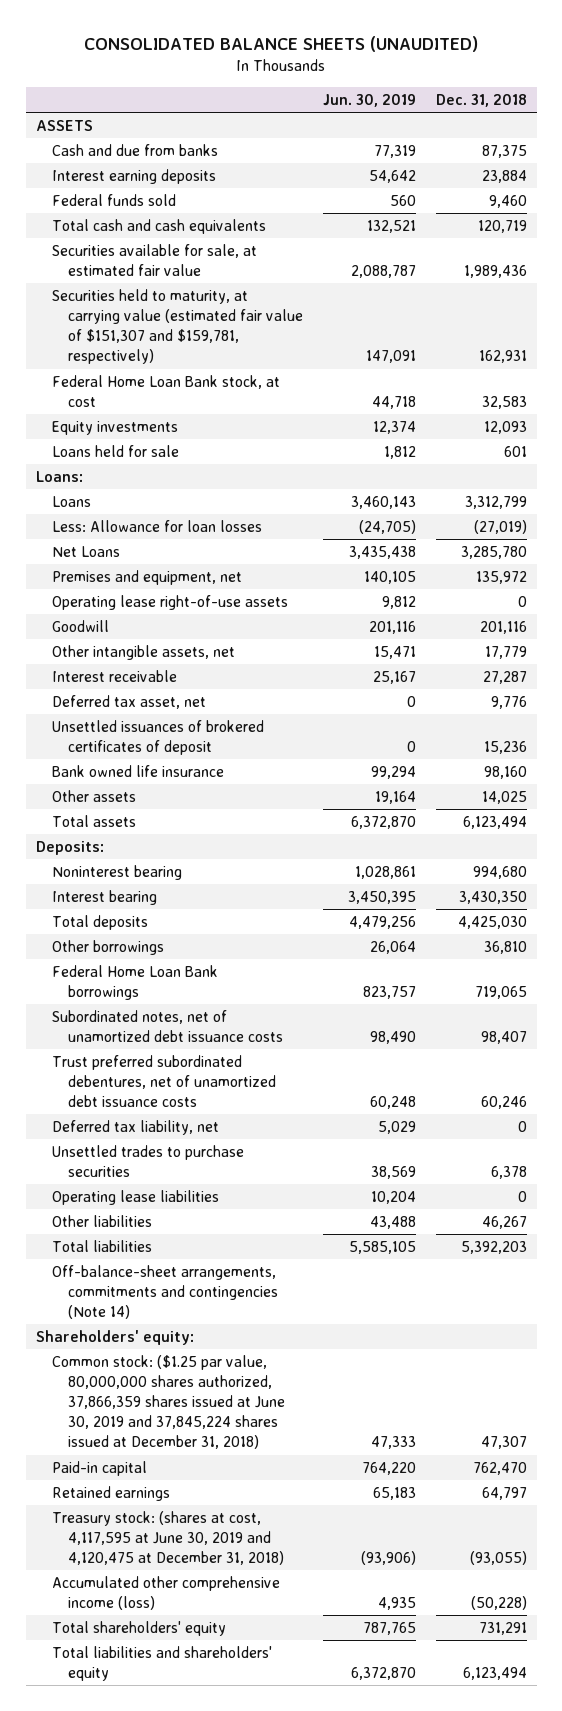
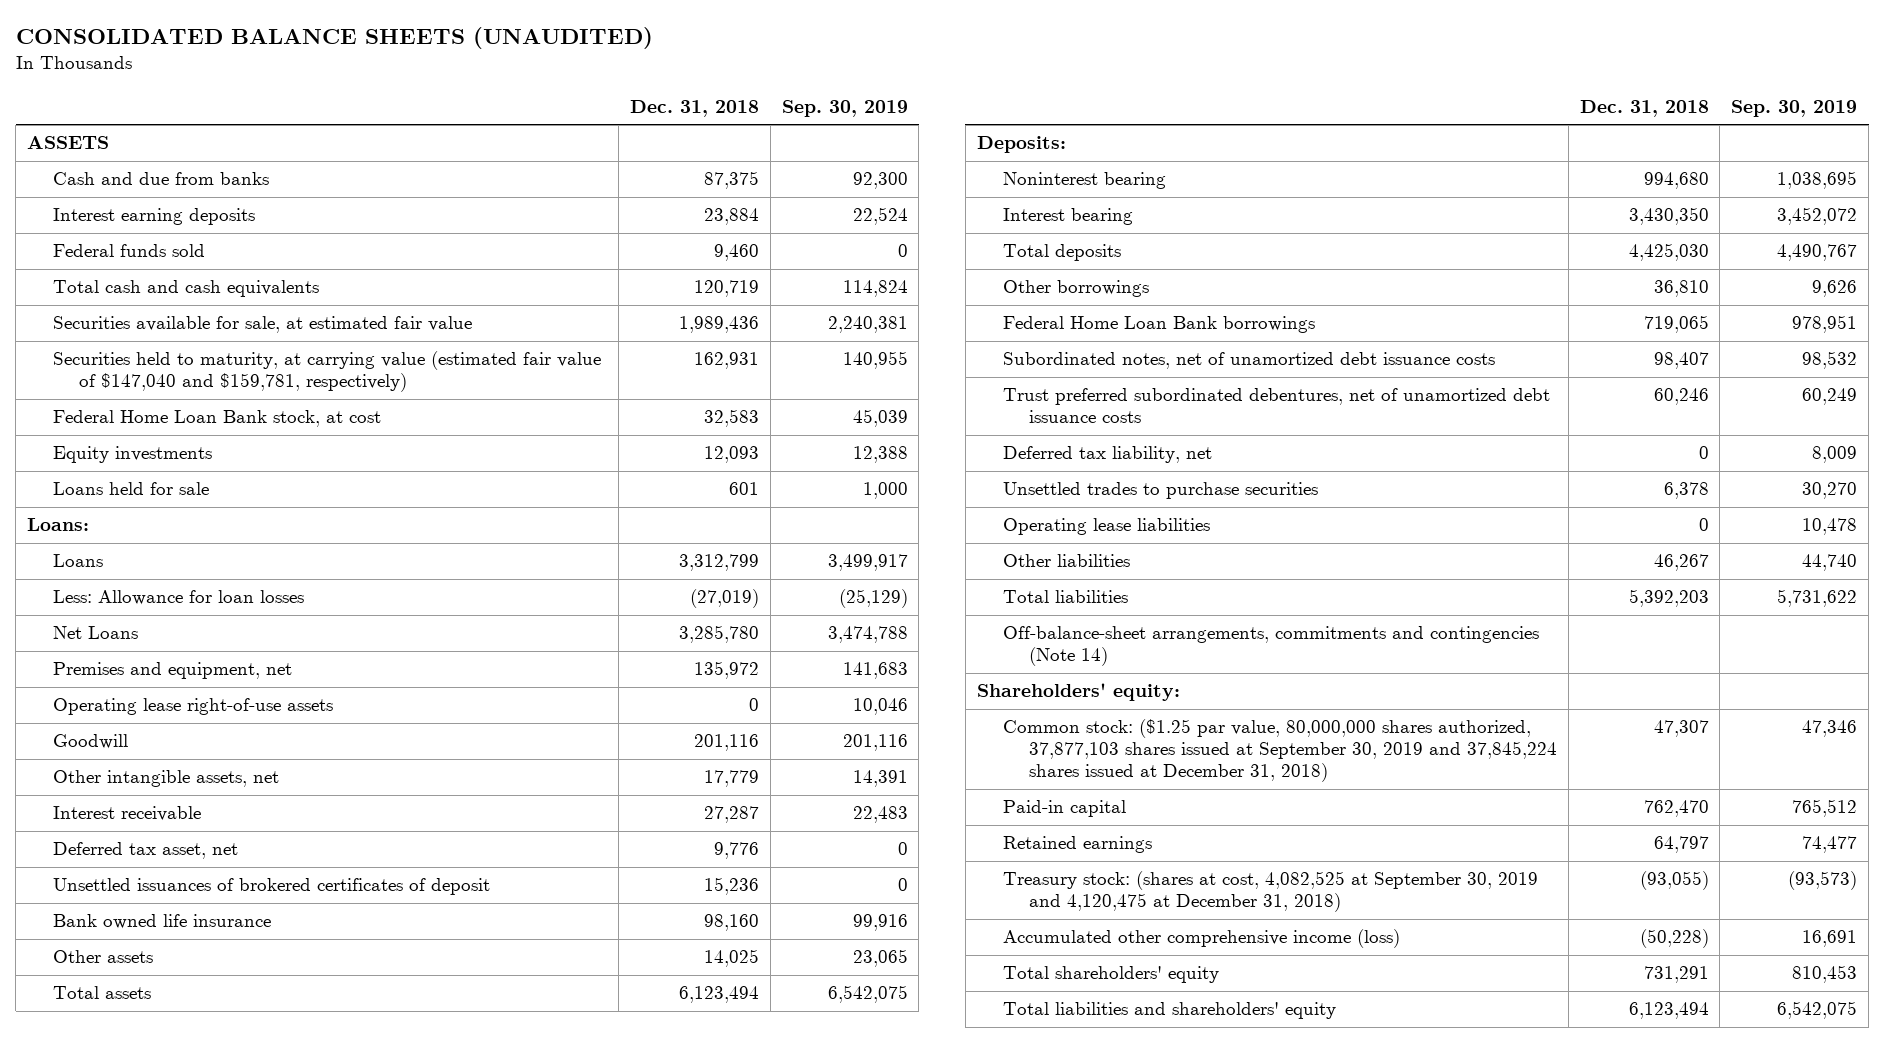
- | Jun. 30, 2019 | Dec. 31, 2018
+ | Dec. 31, 2018 | Sep. 30, 2019
- Securities held to maturity, at carrying value (estimated fair value of $151,307 and $159,781, respectively) | 147,091 | 162,931
+ Securities held to maturity, at carrying value (estimated fair value of $147,040 and $159,781, respectively) | 162,931 | 140,955
- Common stock: ($1.25 par value, 80,000,000 shares authorized, 37,866,359 shares issued at June 30, 2019 and 37,845,224 shares issued at December 31, 2018) | 47,333 | 47,307
+ Common stock: ($1.25 par value, 80,000,000 shares authorized, 37,877,103 shares issued at September 30, 2019 and 37,845,224 shares issued at December 31, 2018) | 47,307 | 47,346
- Treasury stock: (shares at cost, 4,117,595 at June 30, 2019 and 4,120,475 at December 31, 2018) | (93,906) | (93,055)
+ Treasury stock: (shares at cost, 4,082,525 at September 30, 2019 and 4,120,475 at December 31, 2018) | (93,055) | (93,573)

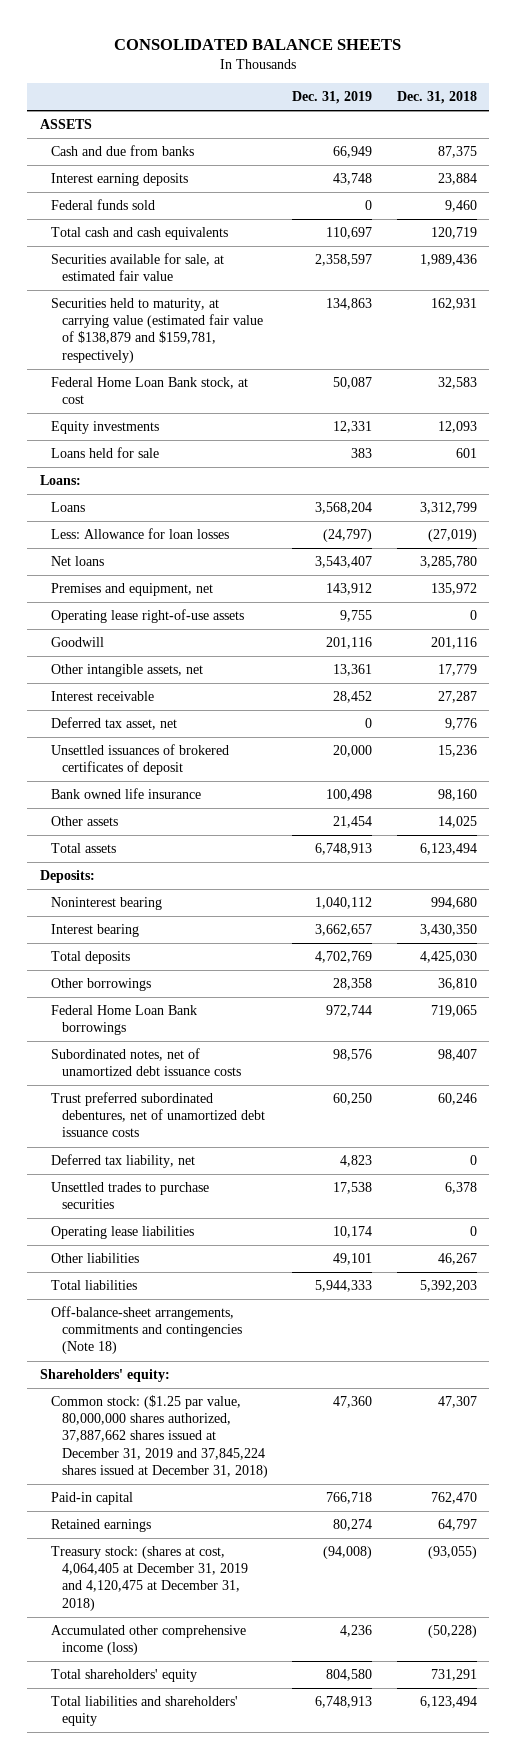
- CONSOLIDATED BALANCE SHEETS (UNAUDITED)
+ CONSOLIDATED BALANCE SHEETS
- | Dec. 31, 2018 | Sep. 30, 2019
+ | Dec. 31, 2019 | Dec. 31, 2018
- Securities held to maturity, at carrying value (estimated fair value of $147,040 and $159,781, respectively) | 162,931 | 140,955
+ Securities held to maturity, at carrying value (estimated fair value of $138,879 and $159,781, respectively) | 134,863 | 162,931
- Net Loans | 3,285,780 | 3,474,788
+ Net loans | 3,543,407 | 3,285,780
- Off-balance-sheet arrangements, commitments and contingencies (Note 14)
+ Off-balance-sheet arrangements, commitments and contingencies (Note 18)
- Common stock: ($1.25 par value, 80,000,000 shares authorized, 37,877,103 shares issued at September 30, 2019 and 37,845,224 shares issued at December 31, 2018) | 47,307 | 47,346
+ Common stock: ($1.25 par value, 80,000,000 shares authorized, 37,887,662 shares issued at December 31, 2019 and 37,845,224 shares issued at December 31, 2018) | 47,360 | 47,307
- Treasury stock: (shares at cost, 4,082,525 at September 30, 2019 and 4,120,475 at December 31, 2018) | (93,055) | (93,573)
+ Treasury stock: (shares at cost, 4,064,405 at December 31, 2019 and 4,120,475 at December 31, 2018) | (94,008) | (93,055)

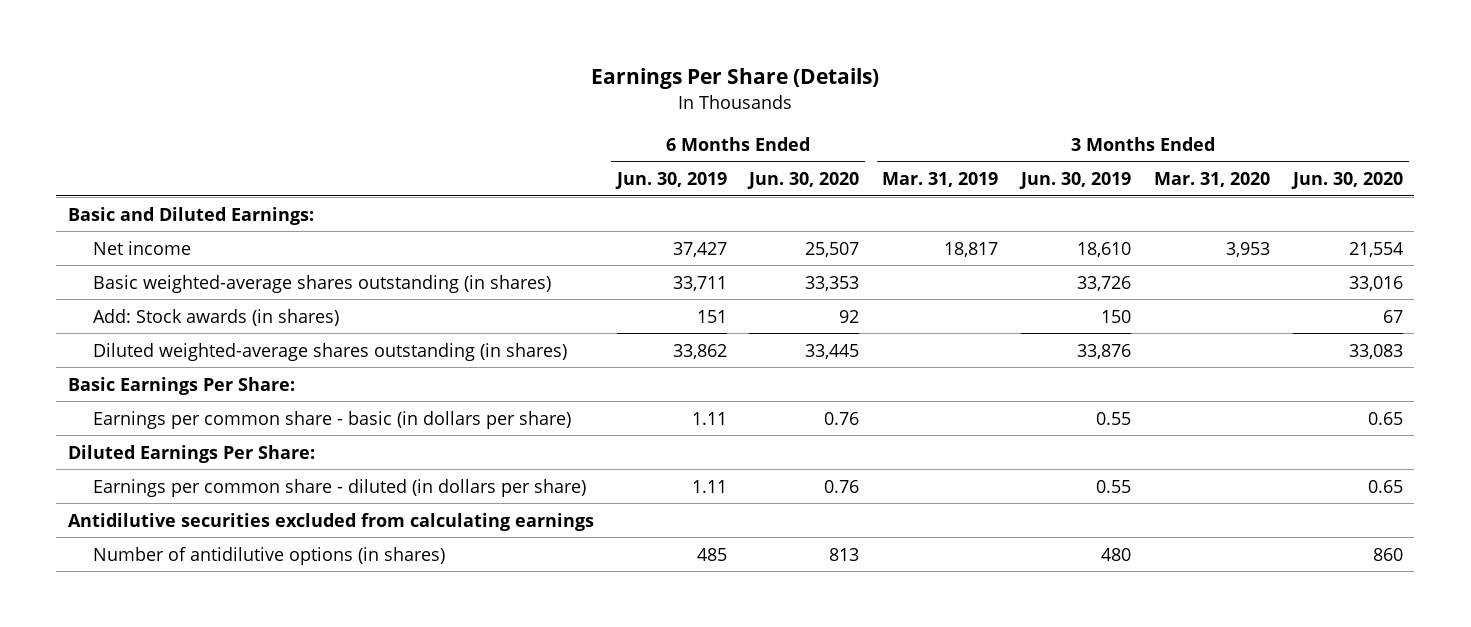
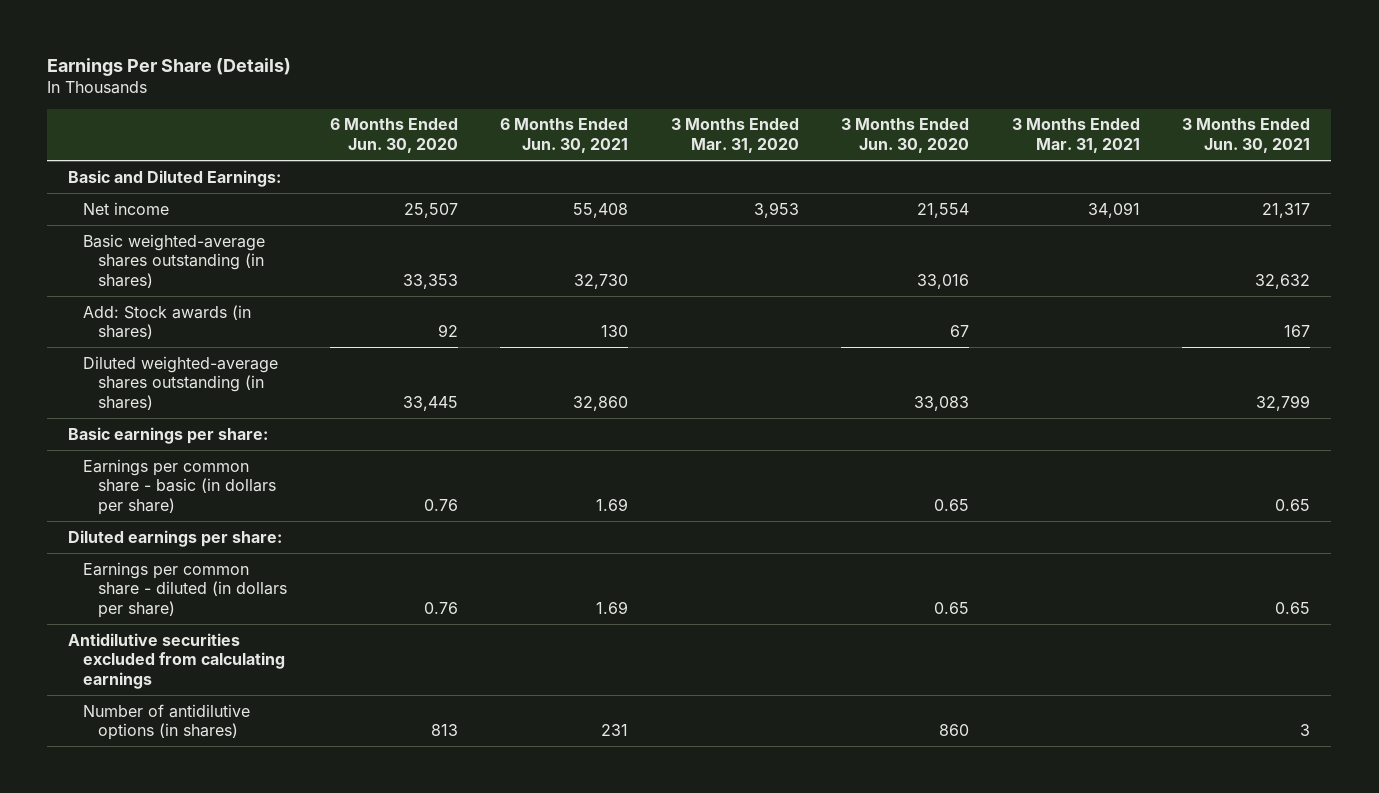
- | 6 Months Ended Jun. 30, 2019 | 6 Months Ended Jun. 30, 2020 | 3 Months Ended Mar. 31, 2019 | 3 Months Ended Jun. 30, 2019 | 3 Months Ended Mar. 31, 2020 | 3 Months Ended Jun. 30, 2020
+ | 6 Months Ended Jun. 30, 2020 | 6 Months Ended Jun. 30, 2021 | 3 Months Ended Mar. 31, 2020 | 3 Months Ended Jun. 30, 2020 | 3 Months Ended Mar. 31, 2021 | 3 Months Ended Jun. 30, 2021
- Basic Earnings Per Share:
+ Basic earnings per share:
- Diluted Earnings Per Share:
+ Diluted earnings per share:

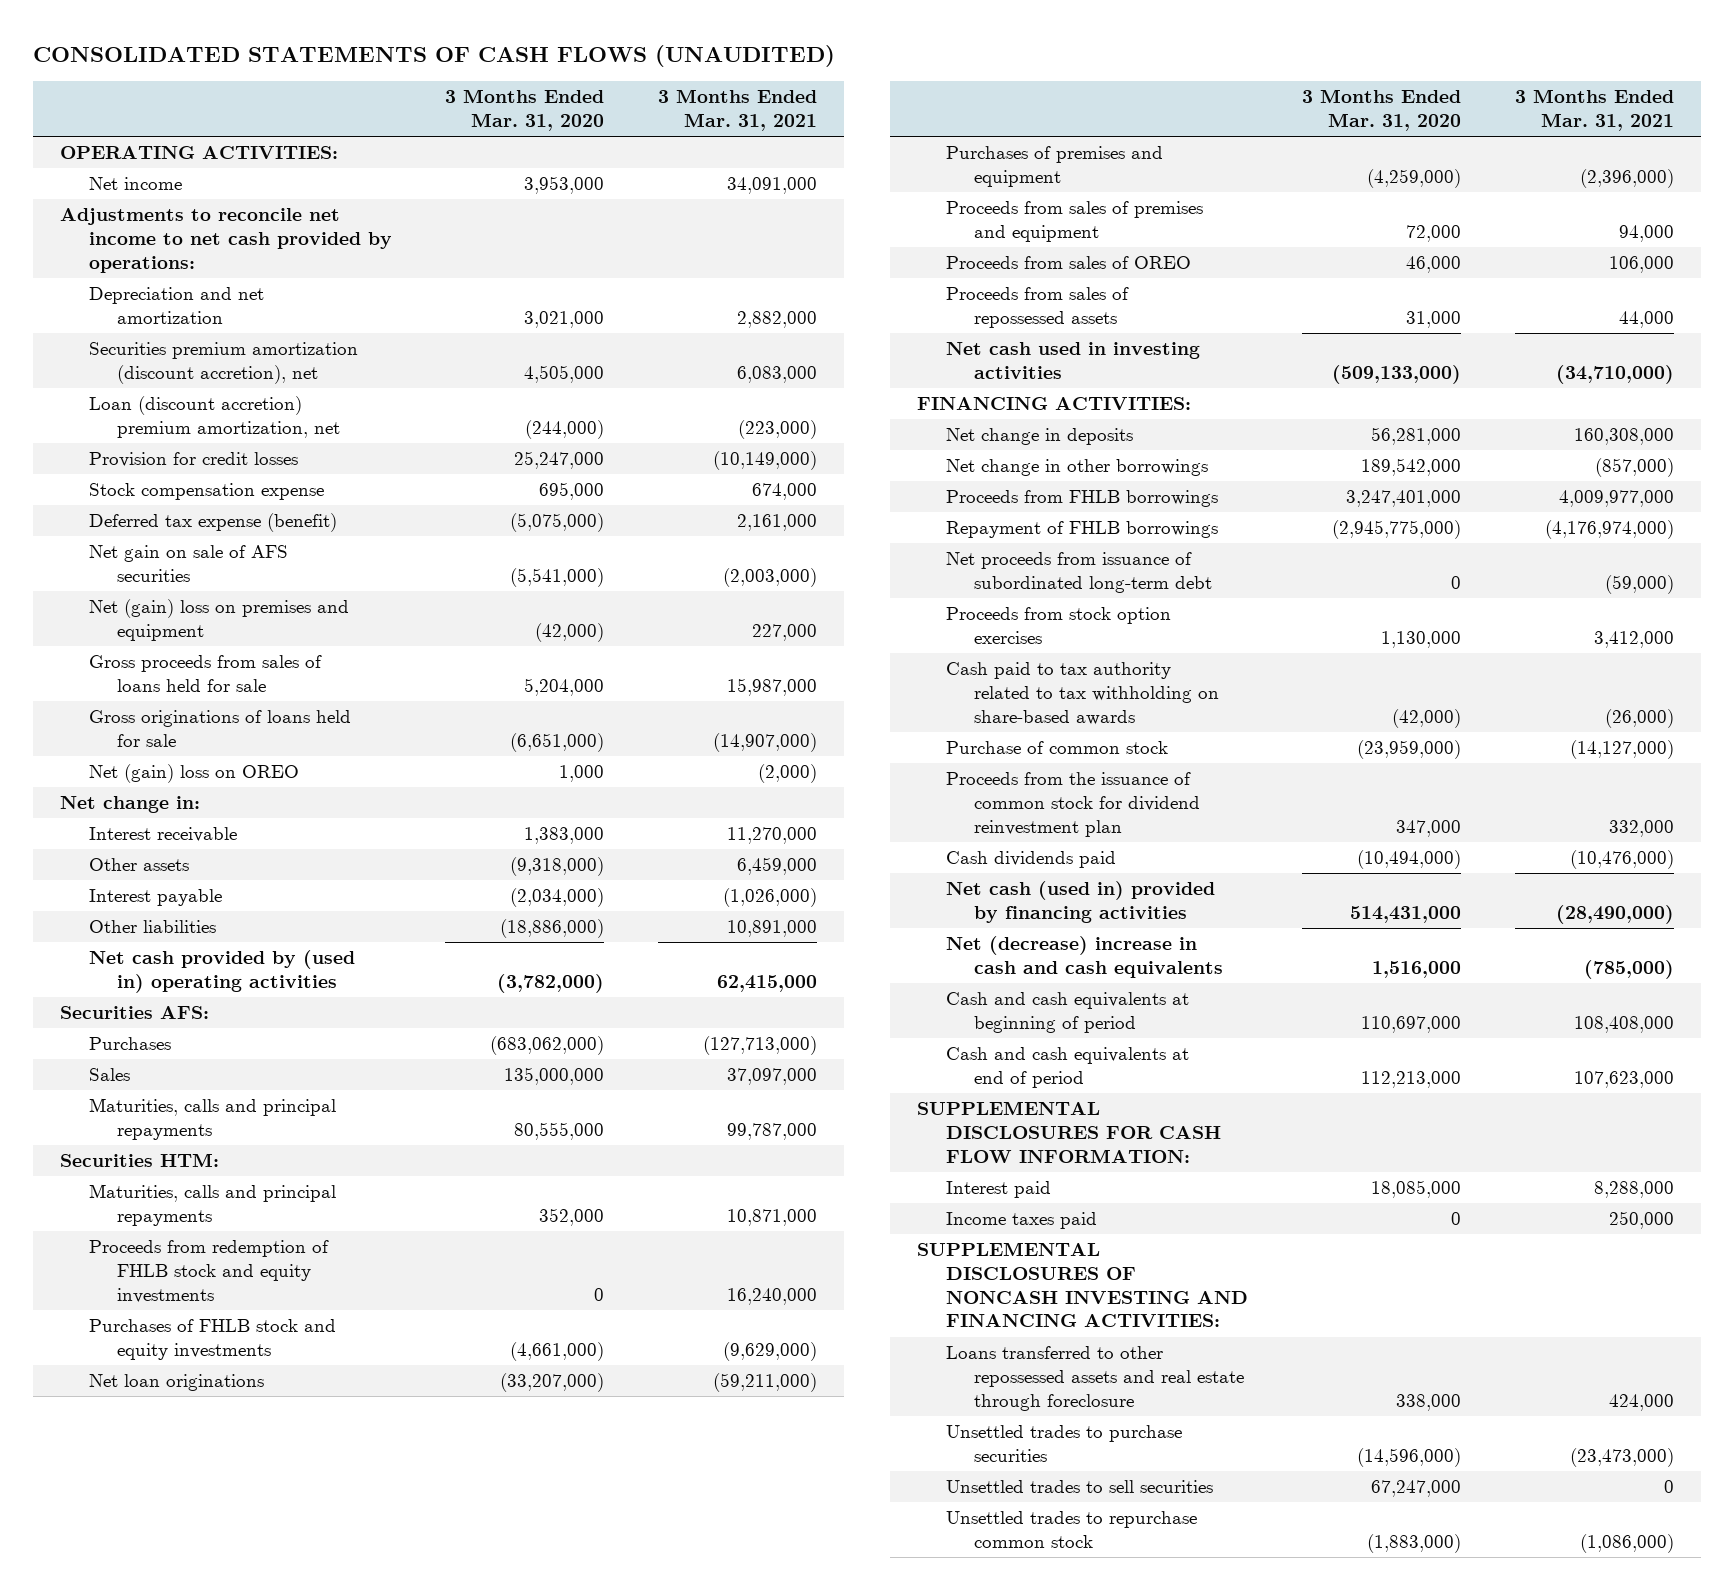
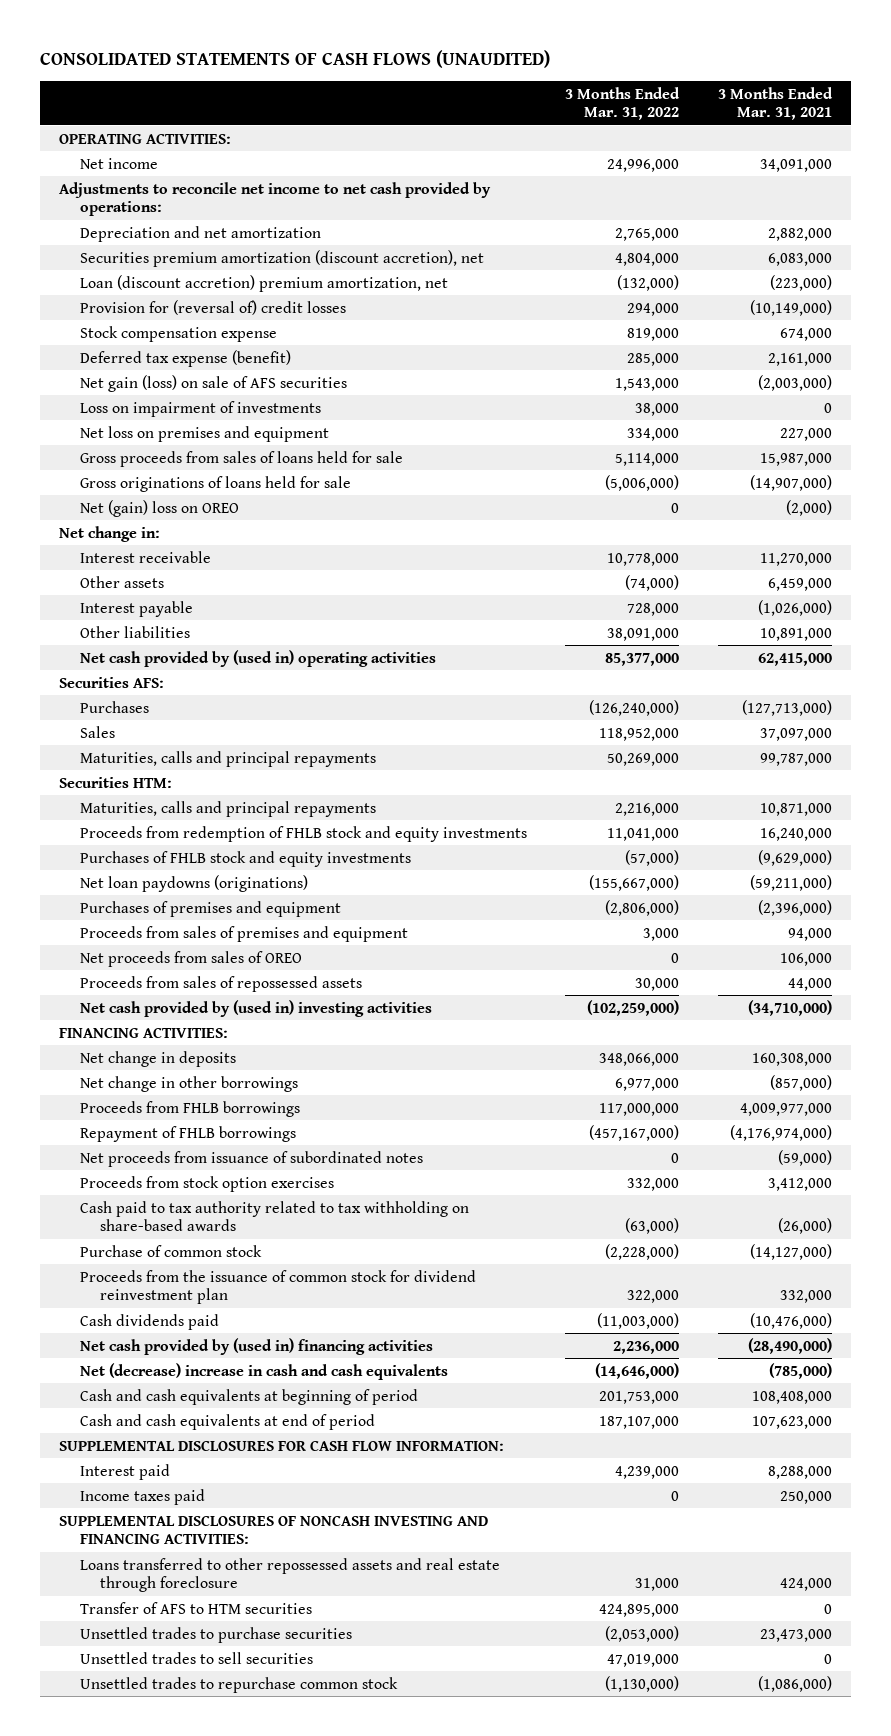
- | 3 Months Ended Mar. 31, 2020 | 3 Months Ended Mar. 31, 2021
+ | 3 Months Ended Mar. 31, 2022 | 3 Months Ended Mar. 31, 2021
- Provision for credit losses | 25,247,000 | (10,149,000)
+ Provision for (reversal of) credit losses | 294,000 | (10,149,000)
- Net gain on sale of AFS securities | (5,541,000) | (2,003,000)
- Net (gain) loss on premises and equipment | (42,000) | 227,000
+ Net gain (loss) on sale of AFS securities | 1,543,000 | (2,003,000)
+ Loss on impairment of investments | 38,000 | 0
+ Net loss on premises and equipment | 334,000 | 227,000
- Net loan originations | (33,207,000) | (59,211,000)
+ Net loan paydowns (originations) | (155,667,000) | (59,211,000)
- Proceeds from sales of OREO | 46,000 | 106,000
+ Net proceeds from sales of OREO | 0 | 106,000
- Net cash used in investing activities | (509,133,000) | (34,710,000)
+ Net cash provided by (used in) investing activities | (102,259,000) | (34,710,000)
- Net proceeds from issuance of subordinated long-term debt | 0 | (59,000)
+ Net proceeds from issuance of subordinated notes | 0 | (59,000)
- Net cash (used in) provided by financing activities | 514,431,000 | (28,490,000)
+ Net cash provided by (used in) financing activities | 2,236,000 | (28,490,000)
- Unsettled trades to purchase securities | (14,596,000) | (23,473,000)
+ Transfer of AFS to HTM securities | 424,895,000 | 0
+ Unsettled trades to purchase securities | (2,053,000) | 23,473,000

